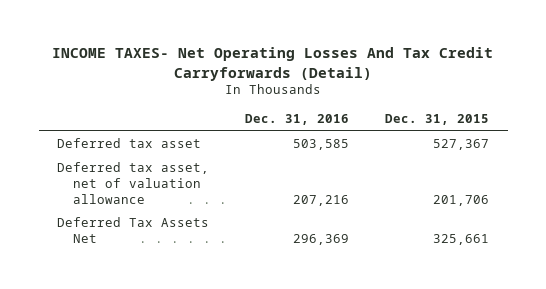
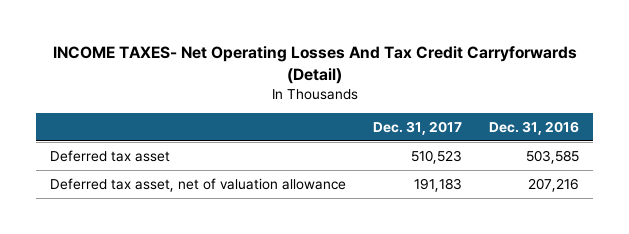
- | Dec. 31, 2016 | Dec. 31, 2015
+ | Dec. 31, 2017 | Dec. 31, 2016
- Deferred Tax Assets Net | 296,369 | 325,661

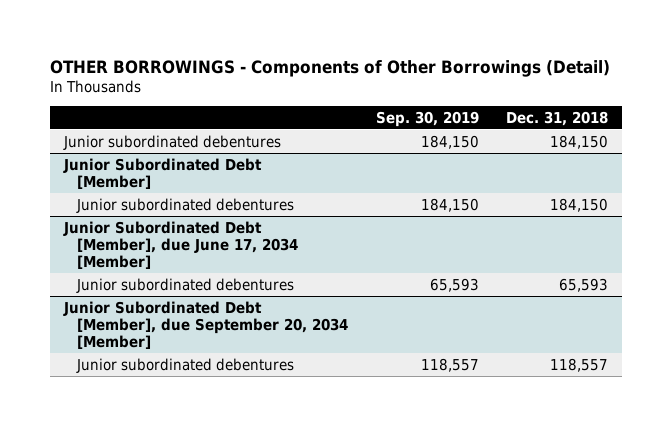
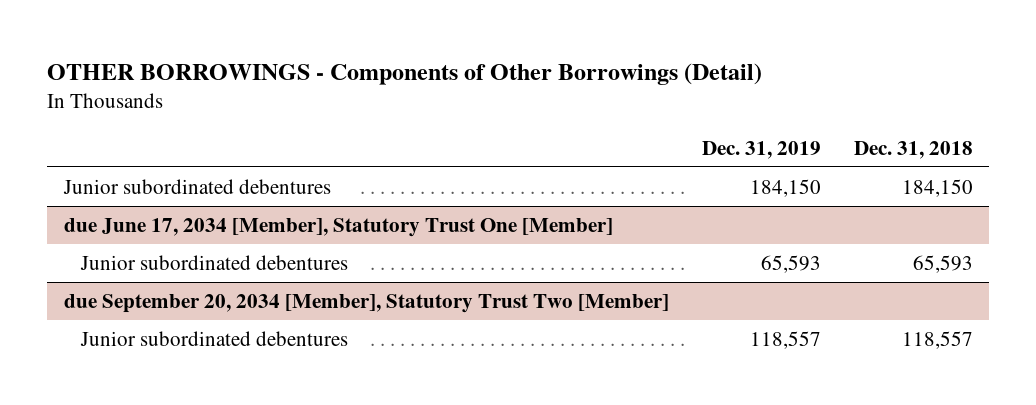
- | Sep. 30, 2019 | Dec. 31, 2018
+ | Dec. 31, 2019 | Dec. 31, 2018
- Junior Subordinated Debt [Member]
- Junior subordinated debentures | 184,150 | 184,150
- Junior Subordinated Debt [Member], due June 17, 2034 [Member]
+ due June 17, 2034 [Member], Statutory Trust One [Member]
- Junior Subordinated Debt [Member], due September 20, 2034 [Member]
+ due September 20, 2034 [Member], Statutory Trust Two [Member]

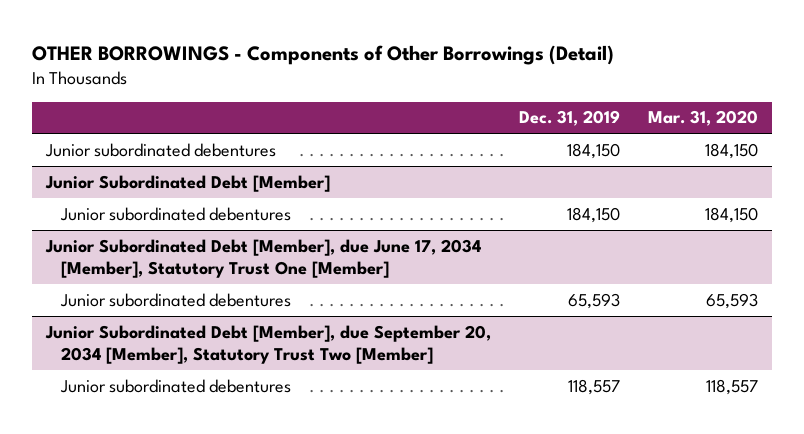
- | Dec. 31, 2019 | Dec. 31, 2018
+ | Dec. 31, 2019 | Mar. 31, 2020
- due June 17, 2034 [Member], Statutory Trust One [Member]
+ Junior Subordinated Debt [Member]
+ Junior subordinated debentures | 184,150 | 184,150
+ Junior Subordinated Debt [Member], due June 17, 2034 [Member], Statutory Trust One [Member]
- due September 20, 2034 [Member], Statutory Trust Two [Member]
+ Junior Subordinated Debt [Member], due September 20, 2034 [Member], Statutory Trust Two [Member]

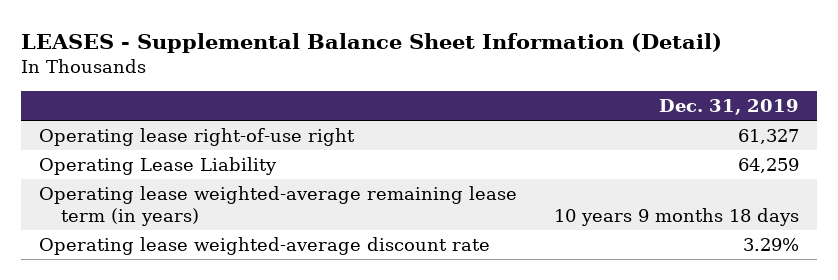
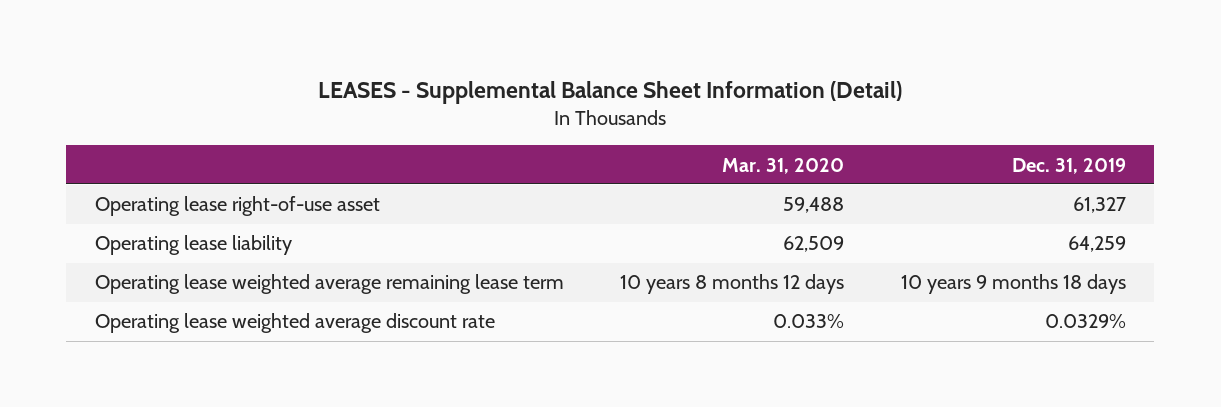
- | Dec. 31, 2019
+ | Mar. 31, 2020 | Dec. 31, 2019
- Operating lease right-of-use right | 61,327
- Operating Lease Liability | 64,259
- Operating lease weighted-average remaining lease term (in years) | 10 years 9 months 18 days
- Operating lease weighted-average discount rate | 3.29%
+ Operating lease right-of-use asset | 59,488 | 61,327
+ Operating lease liability | 62,509 | 64,259
+ Operating lease weighted average remaining lease term | 10 years 8 months 12 days | 10 years 9 months 18 days
+ Operating lease weighted average discount rate | 0.033% | 0.0329%

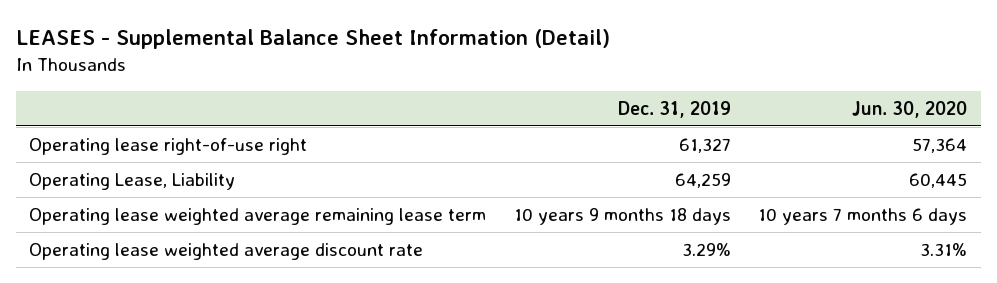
- | Mar. 31, 2020 | Dec. 31, 2019
+ | Dec. 31, 2019 | Jun. 30, 2020
- Operating lease right-of-use asset | 59,488 | 61,327
- Operating lease liability | 62,509 | 64,259
+ Operating lease right-of-use right | 61,327 | 57,364
+ Operating Lease, Liability | 64,259 | 60,445
- Operating lease weighted average discount rate | 0.033% | 0.0329%
+ Operating lease weighted average discount rate | 3.29% | 3.31%

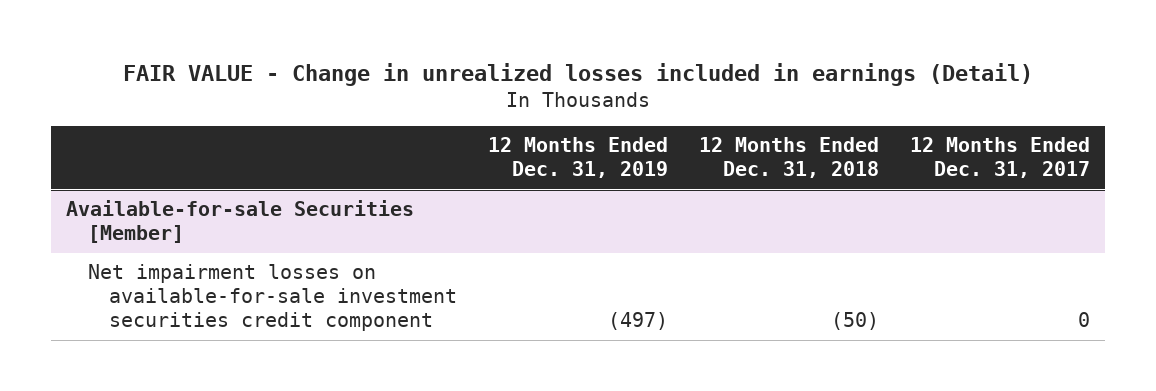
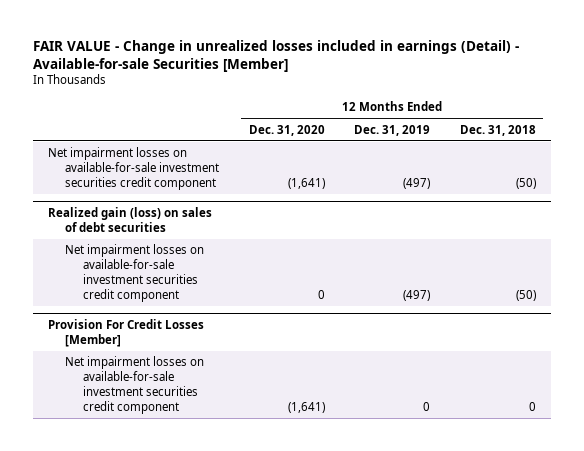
- FAIR VALUE - Change in unrealized losses included in earnings (Detail)
+ FAIR VALUE - Change in unrealized losses included in earnings (Detail) - Available-for-sale Securities [Member]
- | 12 Months Ended Dec. 31, 2019 | 12 Months Ended Dec. 31, 2018 | 12 Months Ended Dec. 31, 2017
+ | 12 Months Ended Dec. 31, 2020 | 12 Months Ended Dec. 31, 2019 | 12 Months Ended Dec. 31, 2018
- Available-for-sale Securities [Member]
+ Realized gain (loss) on sales of debt securities
+ Net impairment losses on available-for-sale investment securities credit component | 0 | (497) | (50)
+ Provision For Credit Losses [Member]
+ Net impairment losses on available-for-sale investment securities credit component | (1,641) | 0 | 0

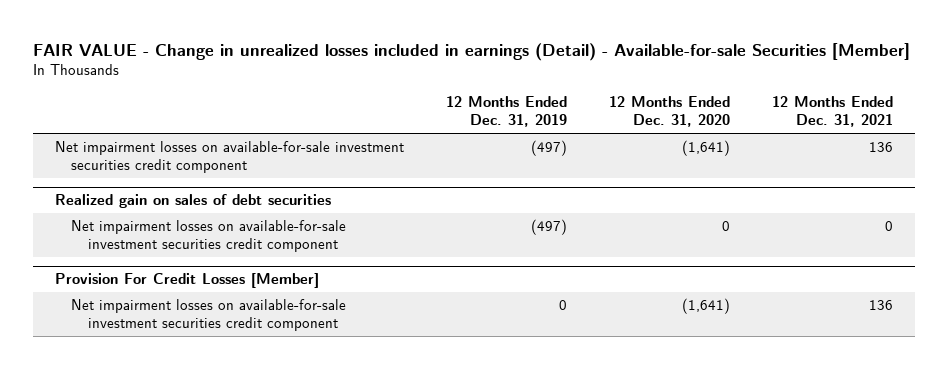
- | 12 Months Ended Dec. 31, 2020 | 12 Months Ended Dec. 31, 2019 | 12 Months Ended Dec. 31, 2018
+ | 12 Months Ended Dec. 31, 2019 | 12 Months Ended Dec. 31, 2020 | 12 Months Ended Dec. 31, 2021
- Realized gain (loss) on sales of debt securities
+ Realized gain on sales of debt securities

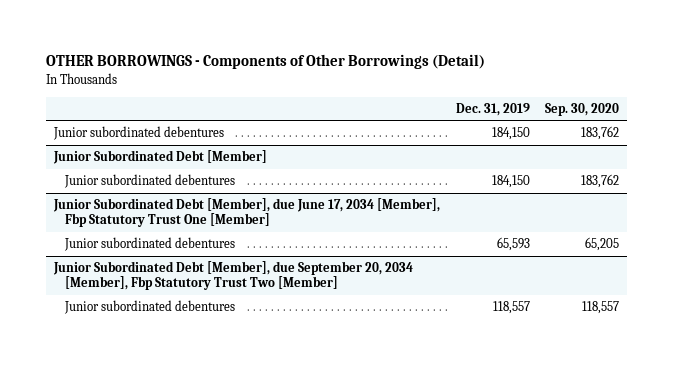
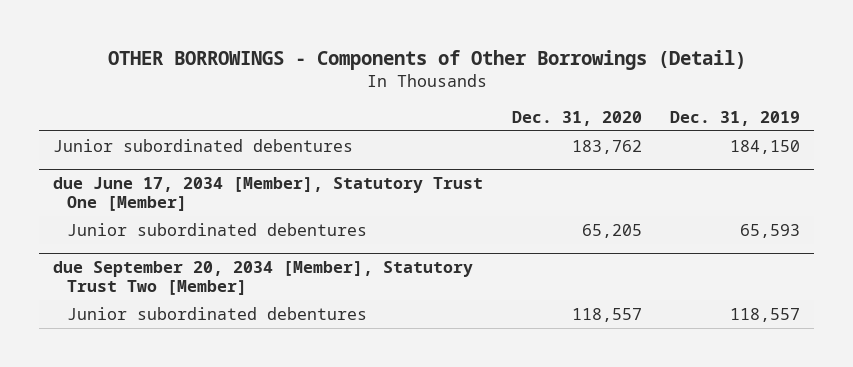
- | Dec. 31, 2019 | Sep. 30, 2020
+ | Dec. 31, 2020 | Dec. 31, 2019
- Junior Subordinated Debt [Member]
- Junior subordinated debentures | 184,150 | 183,762
- Junior Subordinated Debt [Member], due June 17, 2034 [Member], Fbp Statutory Trust One [Member]
+ due June 17, 2034 [Member], Statutory Trust One [Member]
- Junior Subordinated Debt [Member], due September 20, 2034 [Member], Fbp Statutory Trust Two [Member]
+ due September 20, 2034 [Member], Statutory Trust Two [Member]

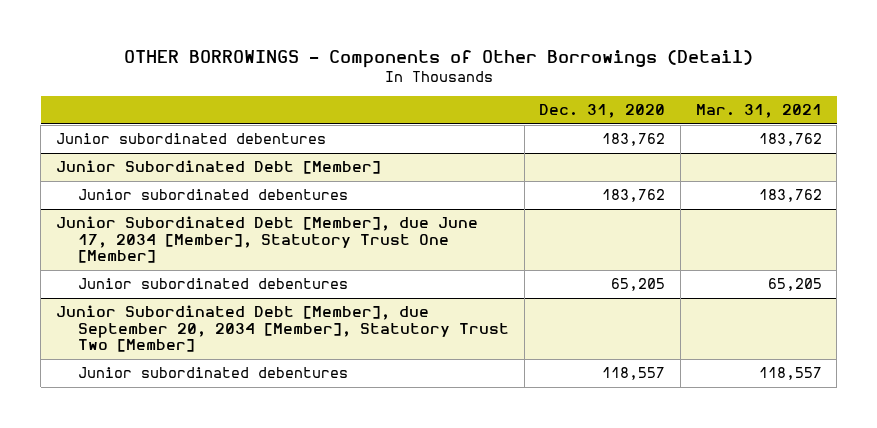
- | Dec. 31, 2020 | Dec. 31, 2019
+ | Dec. 31, 2020 | Mar. 31, 2021
- due June 17, 2034 [Member], Statutory Trust One [Member]
+ Junior Subordinated Debt [Member]
+ Junior subordinated debentures | 183,762 | 183,762
+ Junior Subordinated Debt [Member], due June 17, 2034 [Member], Statutory Trust One [Member]
- due September 20, 2034 [Member], Statutory Trust Two [Member]
+ Junior Subordinated Debt [Member], due September 20, 2034 [Member], Statutory Trust Two [Member]

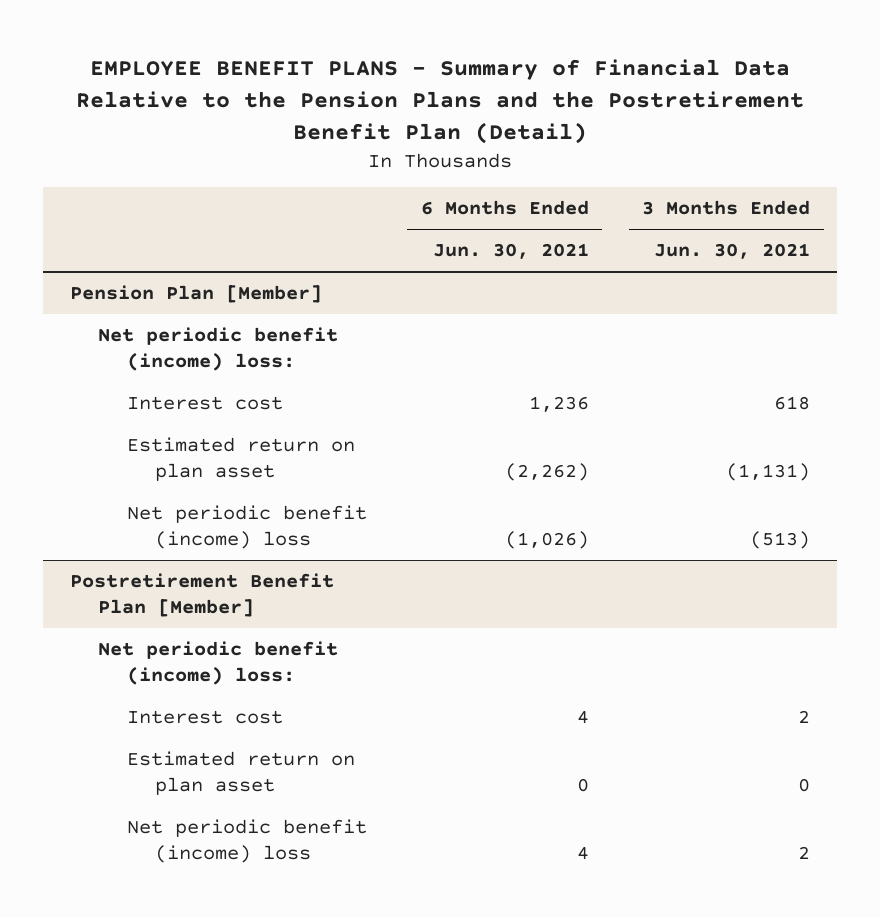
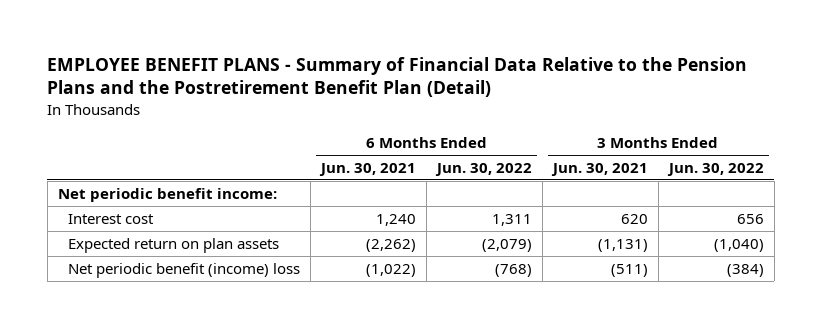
- | 6 Months Ended Jun. 30, 2021 | 3 Months Ended Jun. 30, 2021
+ | 6 Months Ended Jun. 30, 2021 | 6 Months Ended Jun. 30, 2022 | 3 Months Ended Jun. 30, 2021 | 3 Months Ended Jun. 30, 2022
- Pension Plan [Member]
- Net periodic benefit (income) loss:
- Interest cost | 1,236 | 618
- Estimated return on plan asset | (2,262) | (1,131)
- Net periodic benefit (income) loss | (1,026) | (513)
- Postretirement Benefit Plan [Member]
- Net periodic benefit (income) loss:
- Interest cost | 4 | 2
- Estimated return on plan asset | 0 | 0
- Net periodic benefit (income) loss | 4 | 2
+ Net periodic benefit income:
+ Interest cost | 1,240 | 1,311 | 620 | 656
+ Expected return on plan assets | (2,262) | (2,079) | (1,131) | (1,040)
+ Net periodic benefit (income) loss | (1,022) | (768) | (511) | (384)

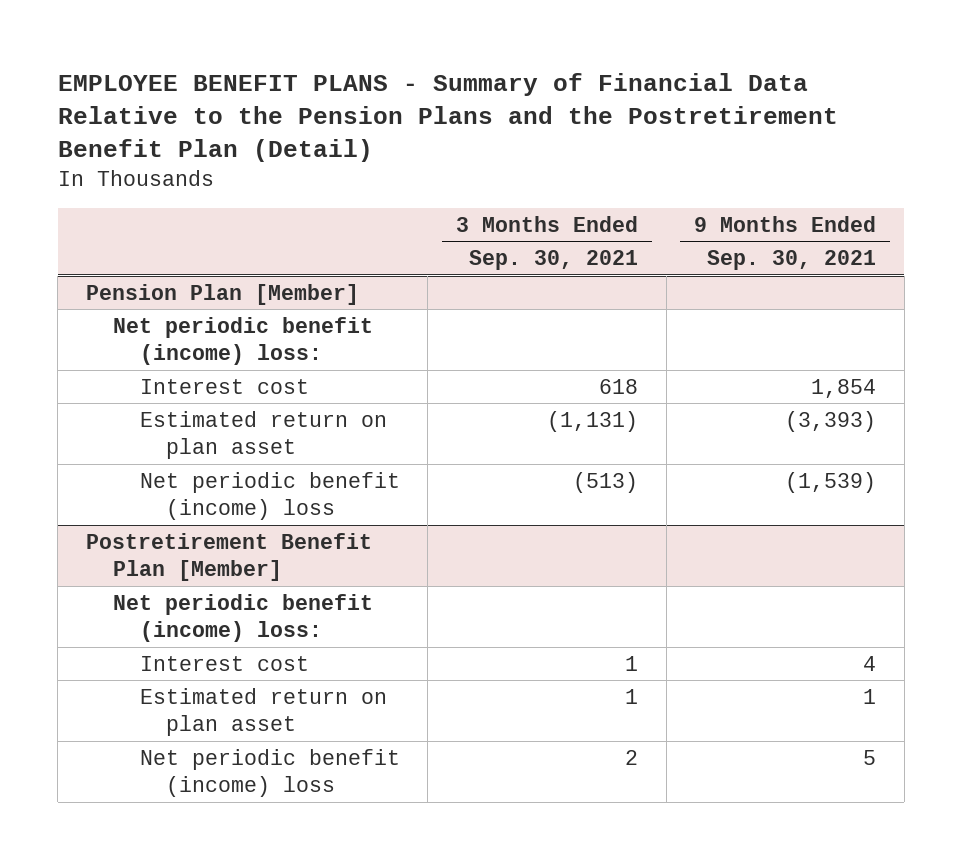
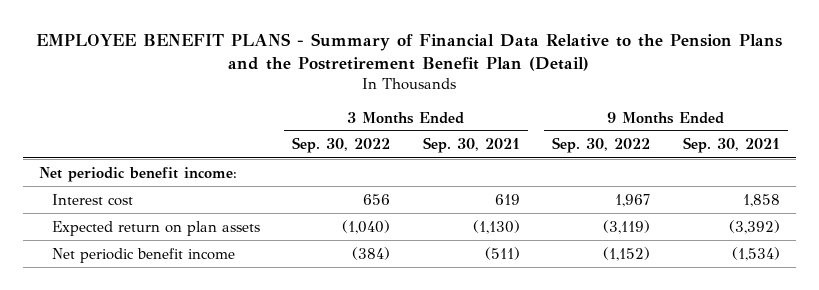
- | 3 Months Ended Sep. 30, 2021 | 9 Months Ended Sep. 30, 2021
+ | 3 Months Ended Sep. 30, 2022 | 3 Months Ended Sep. 30, 2021 | 9 Months Ended Sep. 30, 2022 | 9 Months Ended Sep. 30, 2021
- Pension Plan [Member]
- Net periodic benefit (income) loss:
- Interest cost | 618 | 1,854
- Estimated return on plan asset | (1,131) | (3,393)
- Net periodic benefit (income) loss | (513) | (1,539)
- Postretirement Benefit Plan [Member]
- Net periodic benefit (income) loss:
- Interest cost | 1 | 4
- Estimated return on plan asset | 1 | 1
- Net periodic benefit (income) loss | 2 | 5
+ Net periodic benefit income:
+ Interest cost | 656 | 619 | 1,967 | 1,858
+ Expected return on plan assets | (1,040) | (1,130) | (3,119) | (3,392)
+ Net periodic benefit income | (384) | (511) | (1,152) | (1,534)

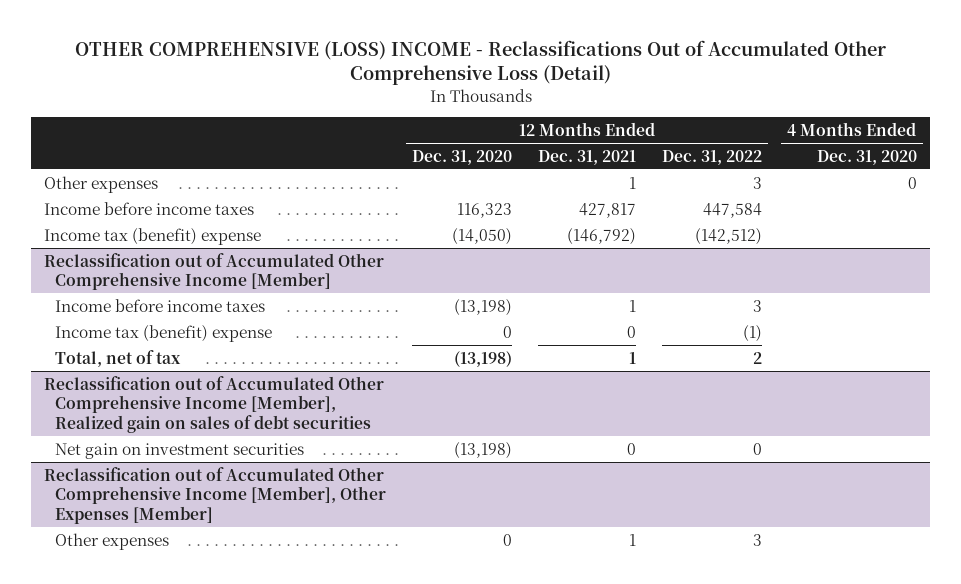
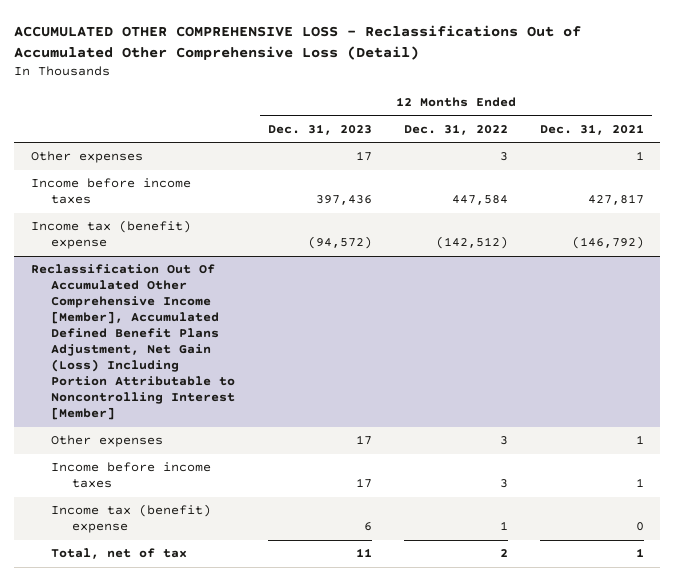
- OTHER COMPREHENSIVE (LOSS) INCOME - Reclassifications Out of Accumulated Other Comprehensive Loss (Detail)
+ ACCUMULATED OTHER COMPREHENSIVE LOSS - Reclassifications Out of Accumulated Other Comprehensive Loss (Detail)
- | 12 Months Ended Dec. 31, 2020 | 12 Months Ended Dec. 31, 2021 | 12 Months Ended Dec. 31, 2022 | 4 Months Ended Dec. 31, 2020
+ | 12 Months Ended Dec. 31, 2023 | 12 Months Ended Dec. 31, 2022 | 12 Months Ended Dec. 31, 2021
- Reclassification out of Accumulated Other Comprehensive Income [Member]
+ Reclassification Out Of Accumulated Other Comprehensive Income [Member], Accumulated Defined Benefit Plans Adjustment, Net Gain (Loss) Including Portion Attributable to Noncontrolling Interest [Member]
+ Other expenses | 17 | 3 | 1
- Income tax (benefit) expense | 0 | 0 | (1) |
+ Income tax (benefit) expense | 6 | 1 | 0
- Reclassification out of Accumulated Other Comprehensive Income [Member], Realized gain on sales of debt securities
- Net gain on investment securities | (13,198) | 0 | 0 |
- Reclassification out of Accumulated Other Comprehensive Income [Member], Other Expenses [Member]
- Other expenses | 0 | 1 | 3 |

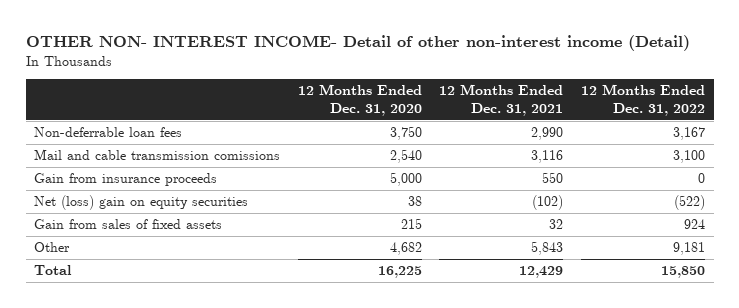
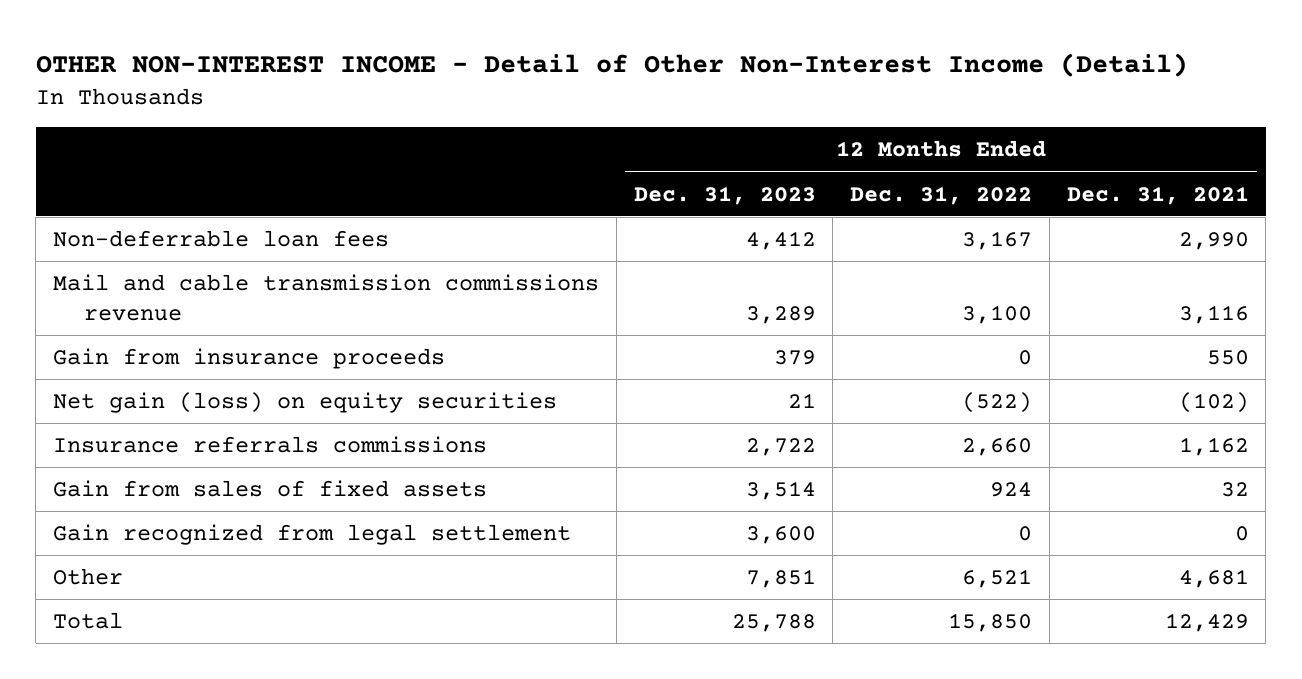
- OTHER NON- INTEREST INCOME- Detail of other non-interest income (Detail)
+ OTHER NON-INTEREST INCOME - Detail of Other Non-Interest Income (Detail)
- | 12 Months Ended Dec. 31, 2020 | 12 Months Ended Dec. 31, 2021 | 12 Months Ended Dec. 31, 2022
+ | 12 Months Ended Dec. 31, 2023 | 12 Months Ended Dec. 31, 2022 | 12 Months Ended Dec. 31, 2021
- Mail and cable transmission comissions | 2,540 | 3,116 | 3,100
+ Mail and cable transmission commissions revenue | 3,289 | 3,100 | 3,116
- Net (loss) gain on equity securities | 38 | (102) | (522)
+ Net gain (loss) on equity securities | 21 | (522) | (102)
+ Insurance referrals commissions | 2,722 | 2,660 | 1,162
- Other | 4,682 | 5,843 | 9,181
+ Gain recognized from legal settlement | 3,600 | 0 | 0
+ Other | 7,851 | 6,521 | 4,681

